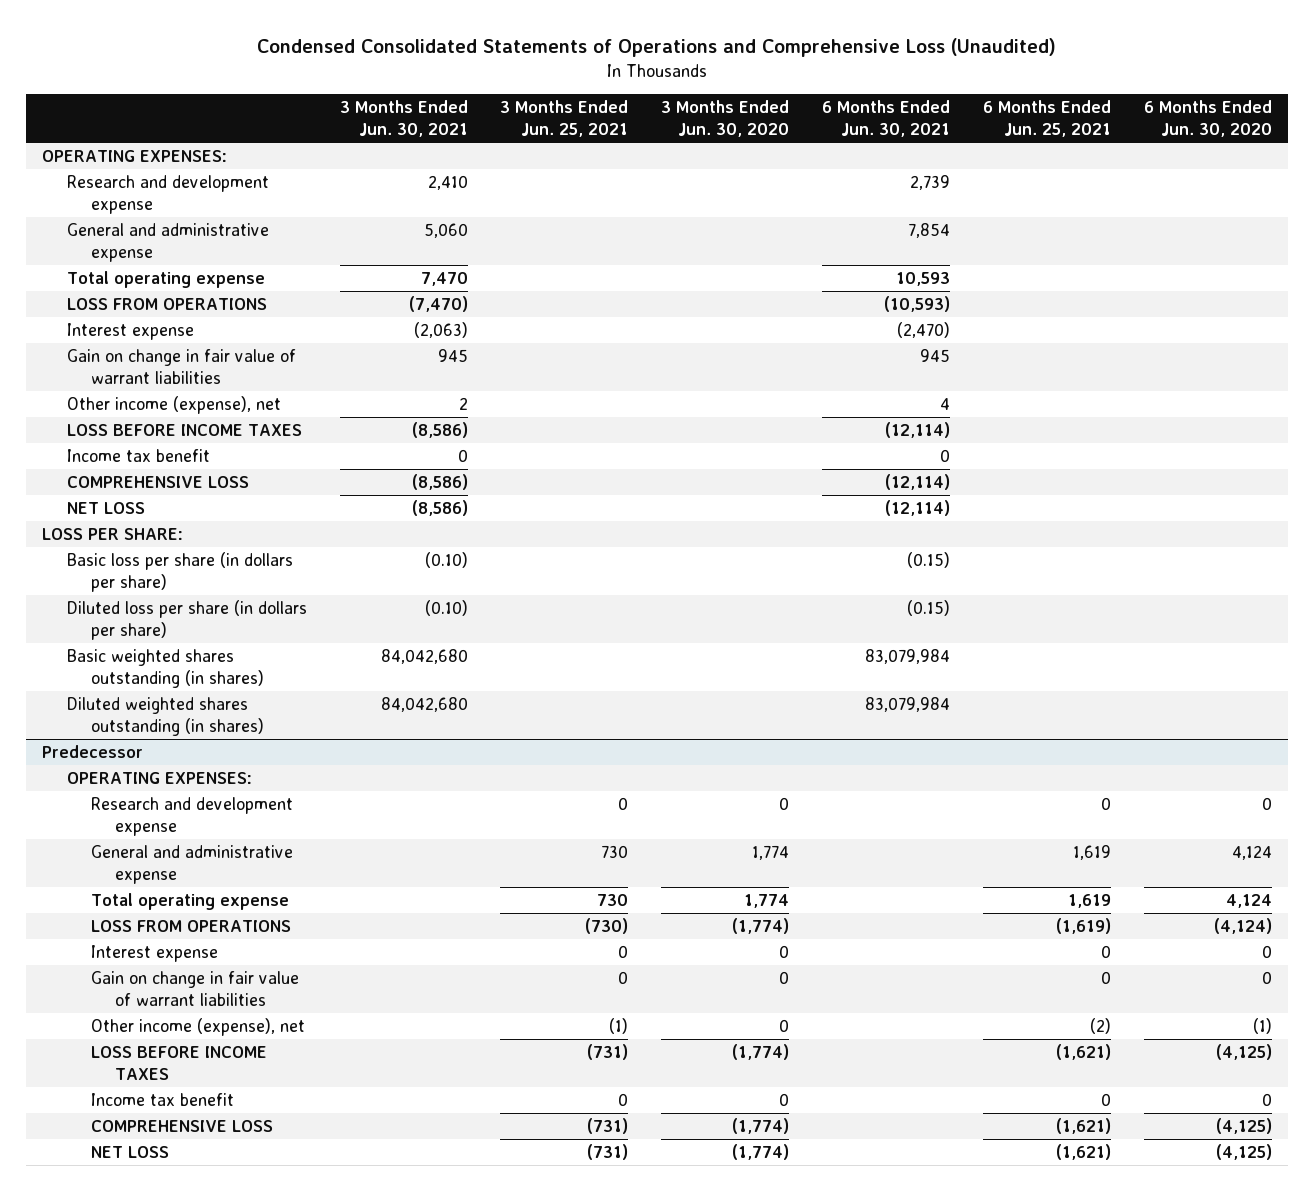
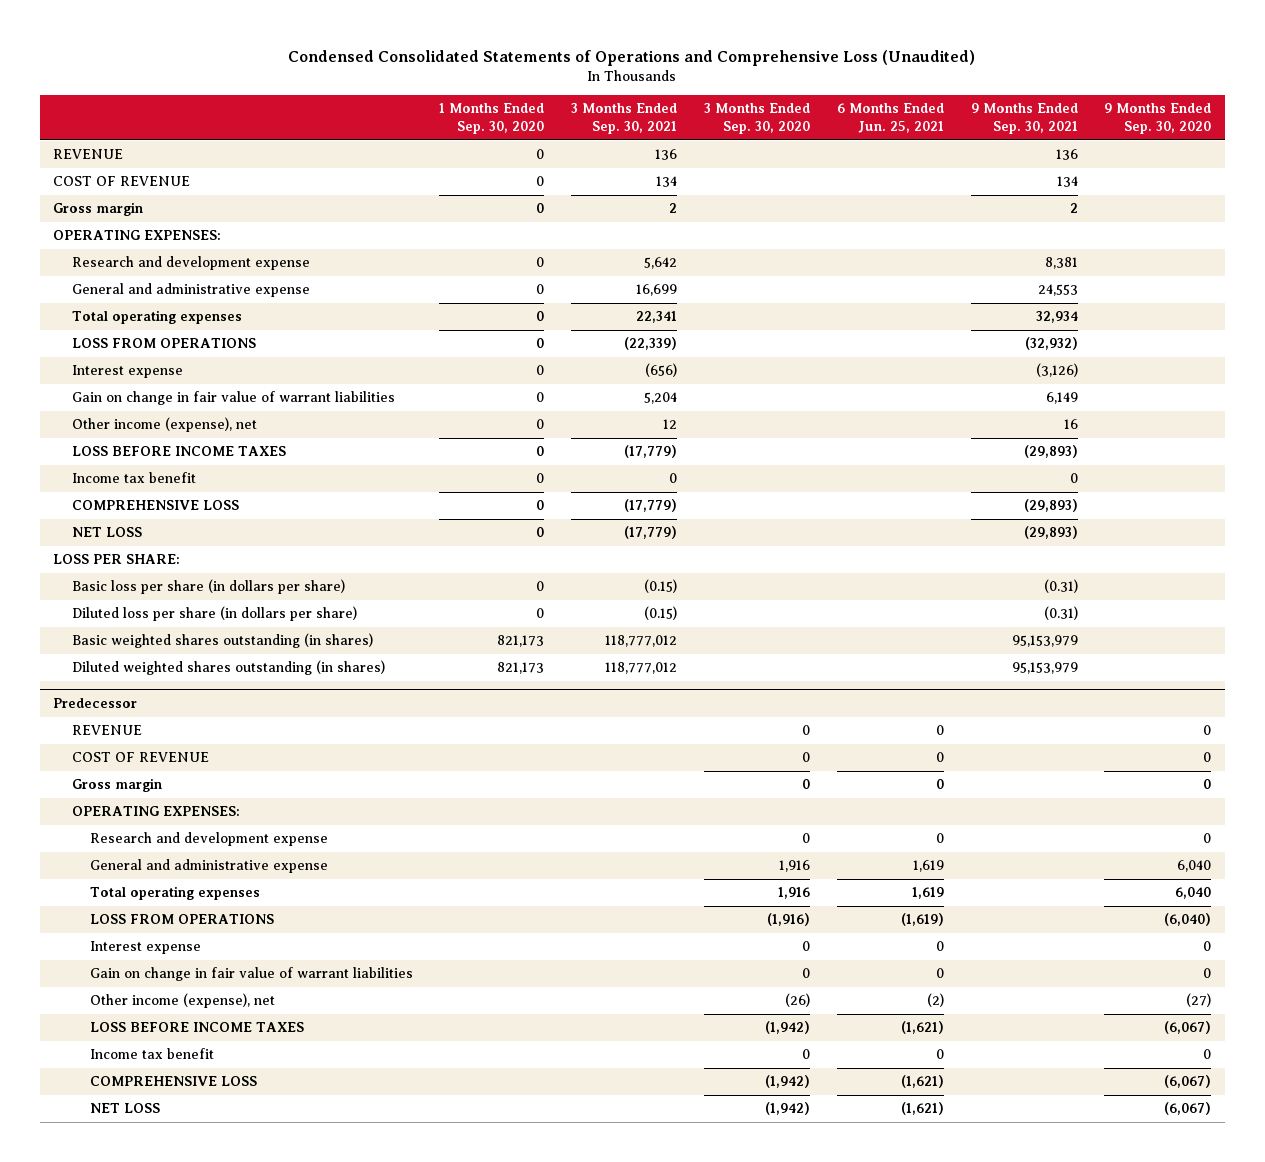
- | 3 Months Ended Jun. 30, 2021 | 3 Months Ended Jun. 25, 2021 | 3 Months Ended Jun. 30, 2020 | 6 Months Ended Jun. 30, 2021 | 6 Months Ended Jun. 25, 2021 | 6 Months Ended Jun. 30, 2020
+ | 1 Months Ended Sep. 30, 2020 | 3 Months Ended Sep. 30, 2021 | 3 Months Ended Sep. 30, 2020 | 6 Months Ended Jun. 25, 2021 | 9 Months Ended Sep. 30, 2021 | 9 Months Ended Sep. 30, 2020
+ REVENUE | 0 | 136 | | | 136 |
+ COST OF REVENUE | 0 | 134 | | | 134 |
+ Gross margin | 0 | 2 | | | 2 |
- Total operating expense | 7,470 | | | 10,593 | |
+ Total operating expenses | 0 | 22,341 | | | 32,934 |
@ Predecessor
+ REVENUE | | | 0 | 0 | | 0
+ COST OF REVENUE | | | 0 | 0 | | 0
+ Gross margin | | | 0 | 0 | | 0
- Total operating expense | | 730 | 1,774 | | 1,619 | 4,124
+ Total operating expenses | | | 1,916 | 1,619 | | 6,040

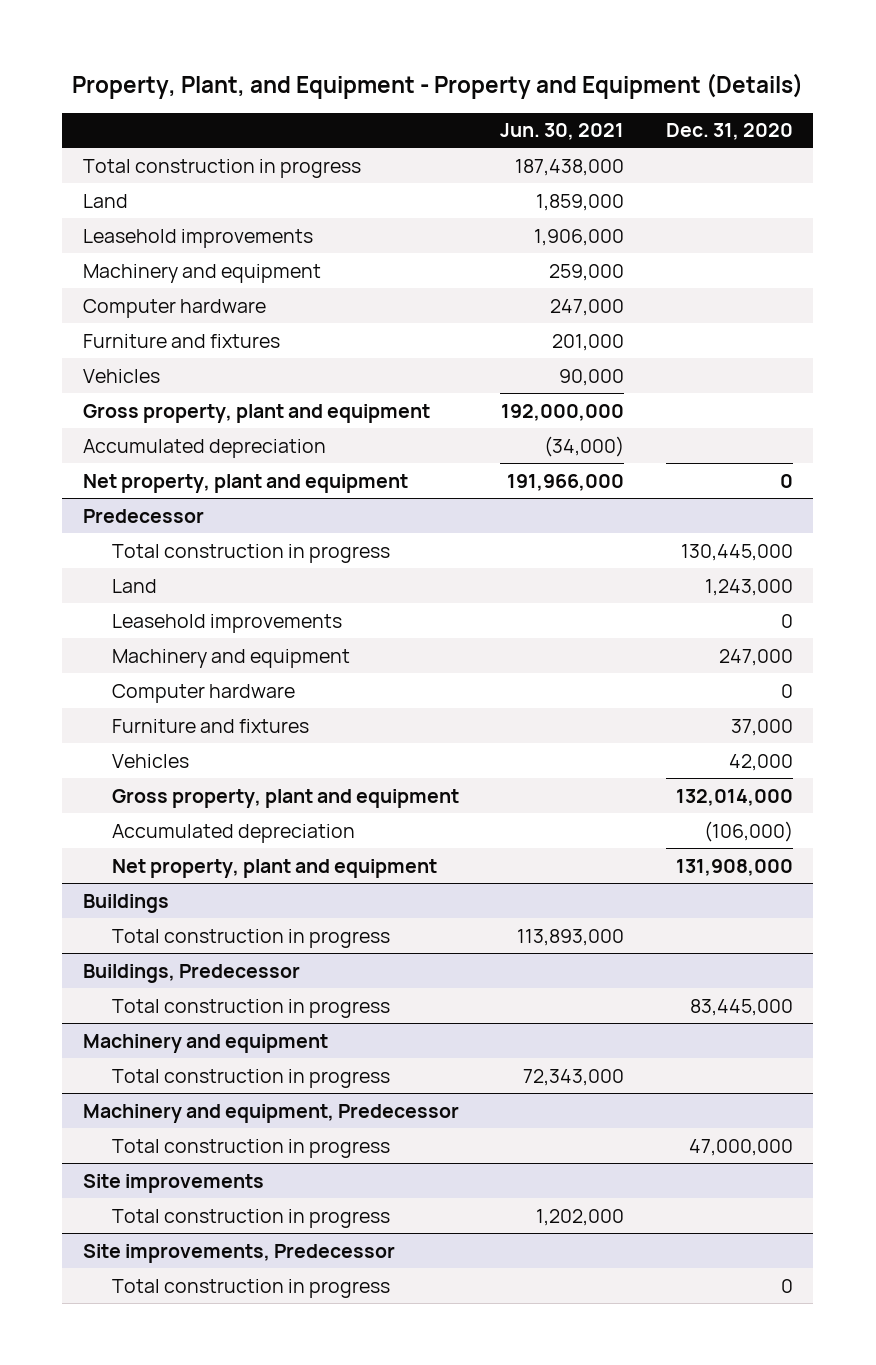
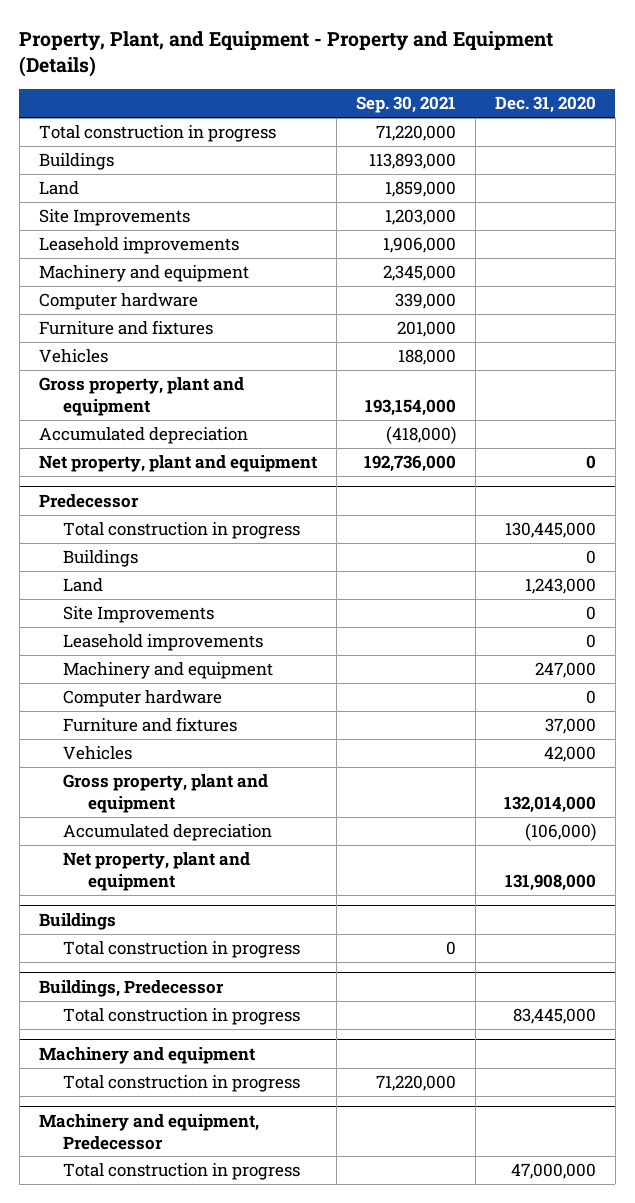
- | Jun. 30, 2021 | Dec. 31, 2020
+ | Sep. 30, 2021 | Dec. 31, 2020
+ Buildings | 113,893,000 |
+ Site Improvements | 1,203,000 |
@ Predecessor
+ Buildings | | 0
+ Site Improvements | | 0
- Site improvements
- Total construction in progress | 1,202,000 |
- Site improvements, Predecessor
- Total construction in progress | | 0

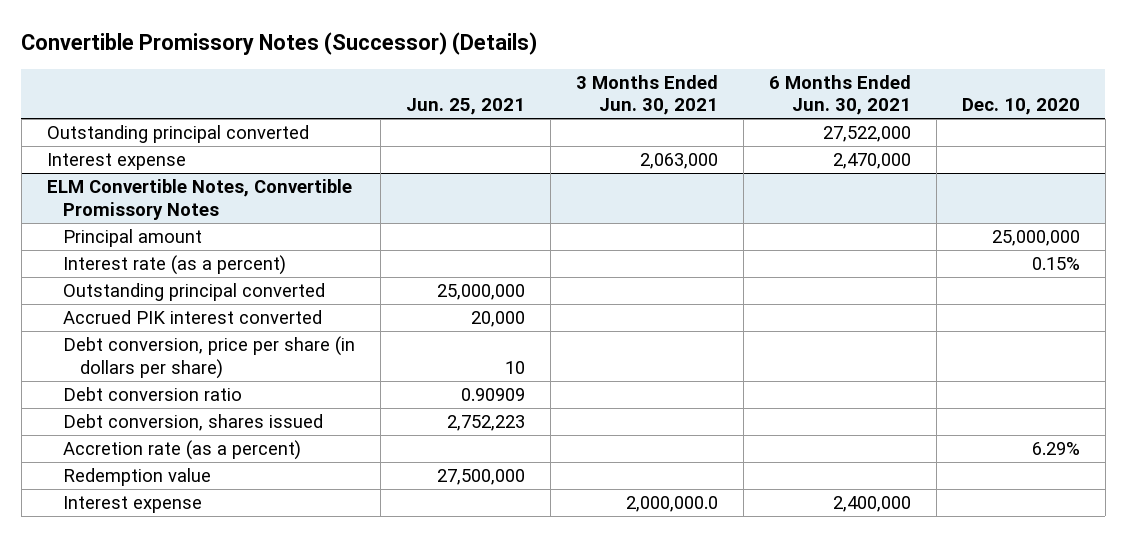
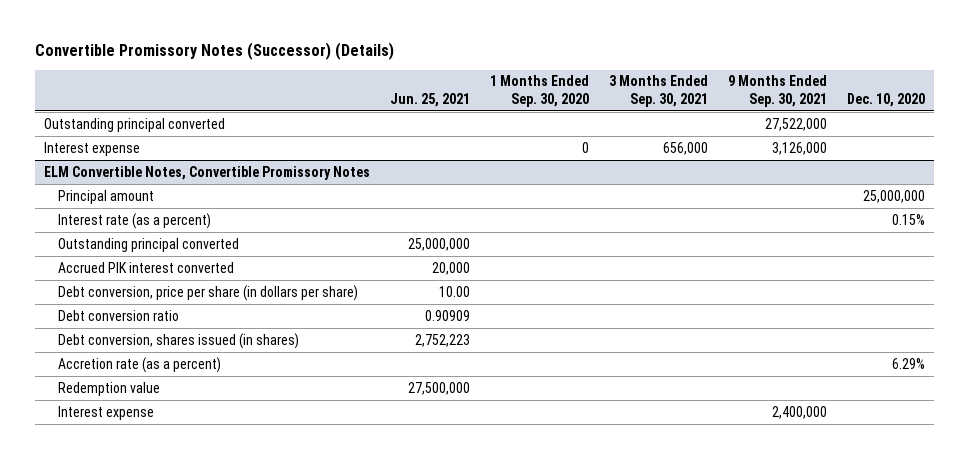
- | Jun. 25, 2021 | 3 Months Ended Jun. 30, 2021 | 6 Months Ended Jun. 30, 2021 | Dec. 10, 2020
+ | Jun. 25, 2021 | 1 Months Ended Sep. 30, 2020 | 3 Months Ended Sep. 30, 2021 | 9 Months Ended Sep. 30, 2021 | Dec. 10, 2020
@ ELM Convertible Notes, Convertible Promissory Notes
- Debt conversion, price per share (in dollars per share) | 10 | | |
+ Debt conversion, price per share (in dollars per share) | 10.00 | | | |
- Debt conversion, shares issued | 2,752,223 | | |
+ Debt conversion, shares issued (in shares) | 2,752,223 | | | |

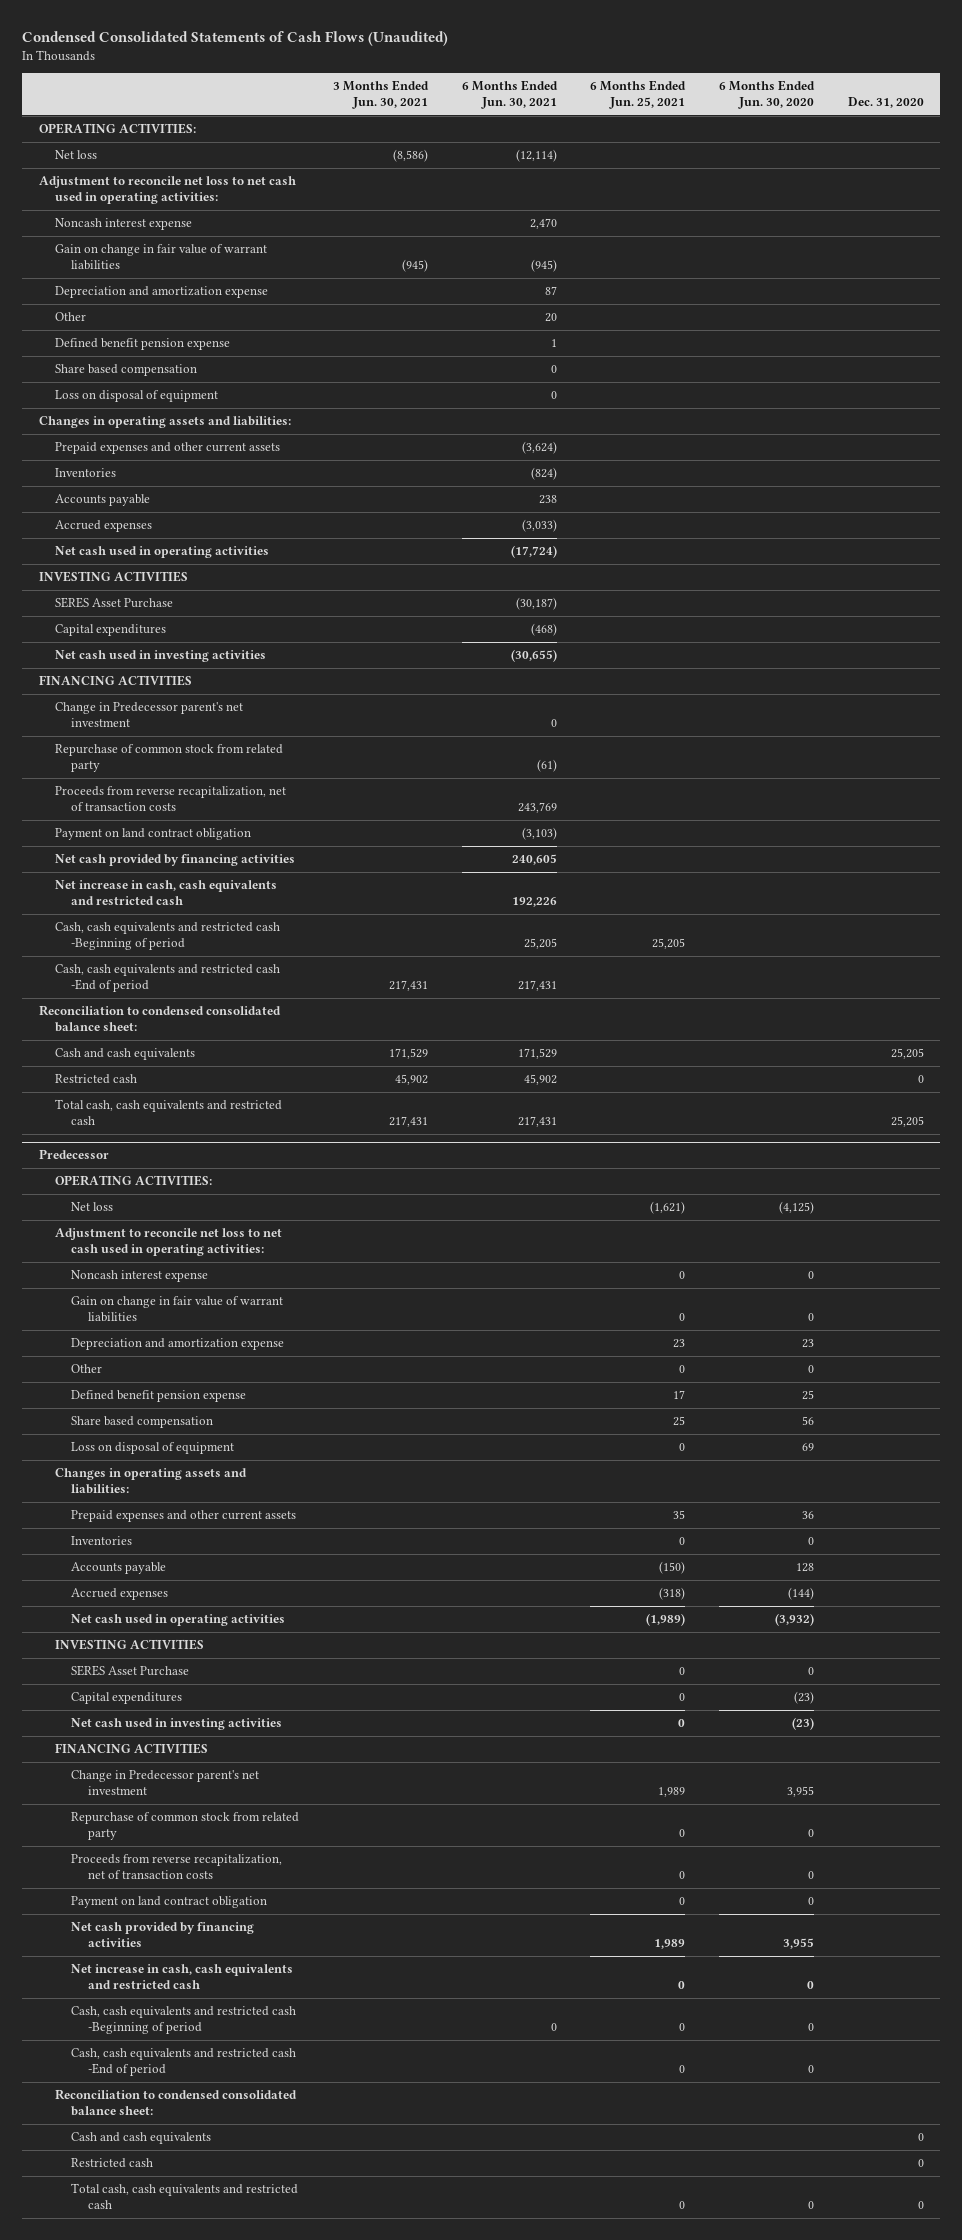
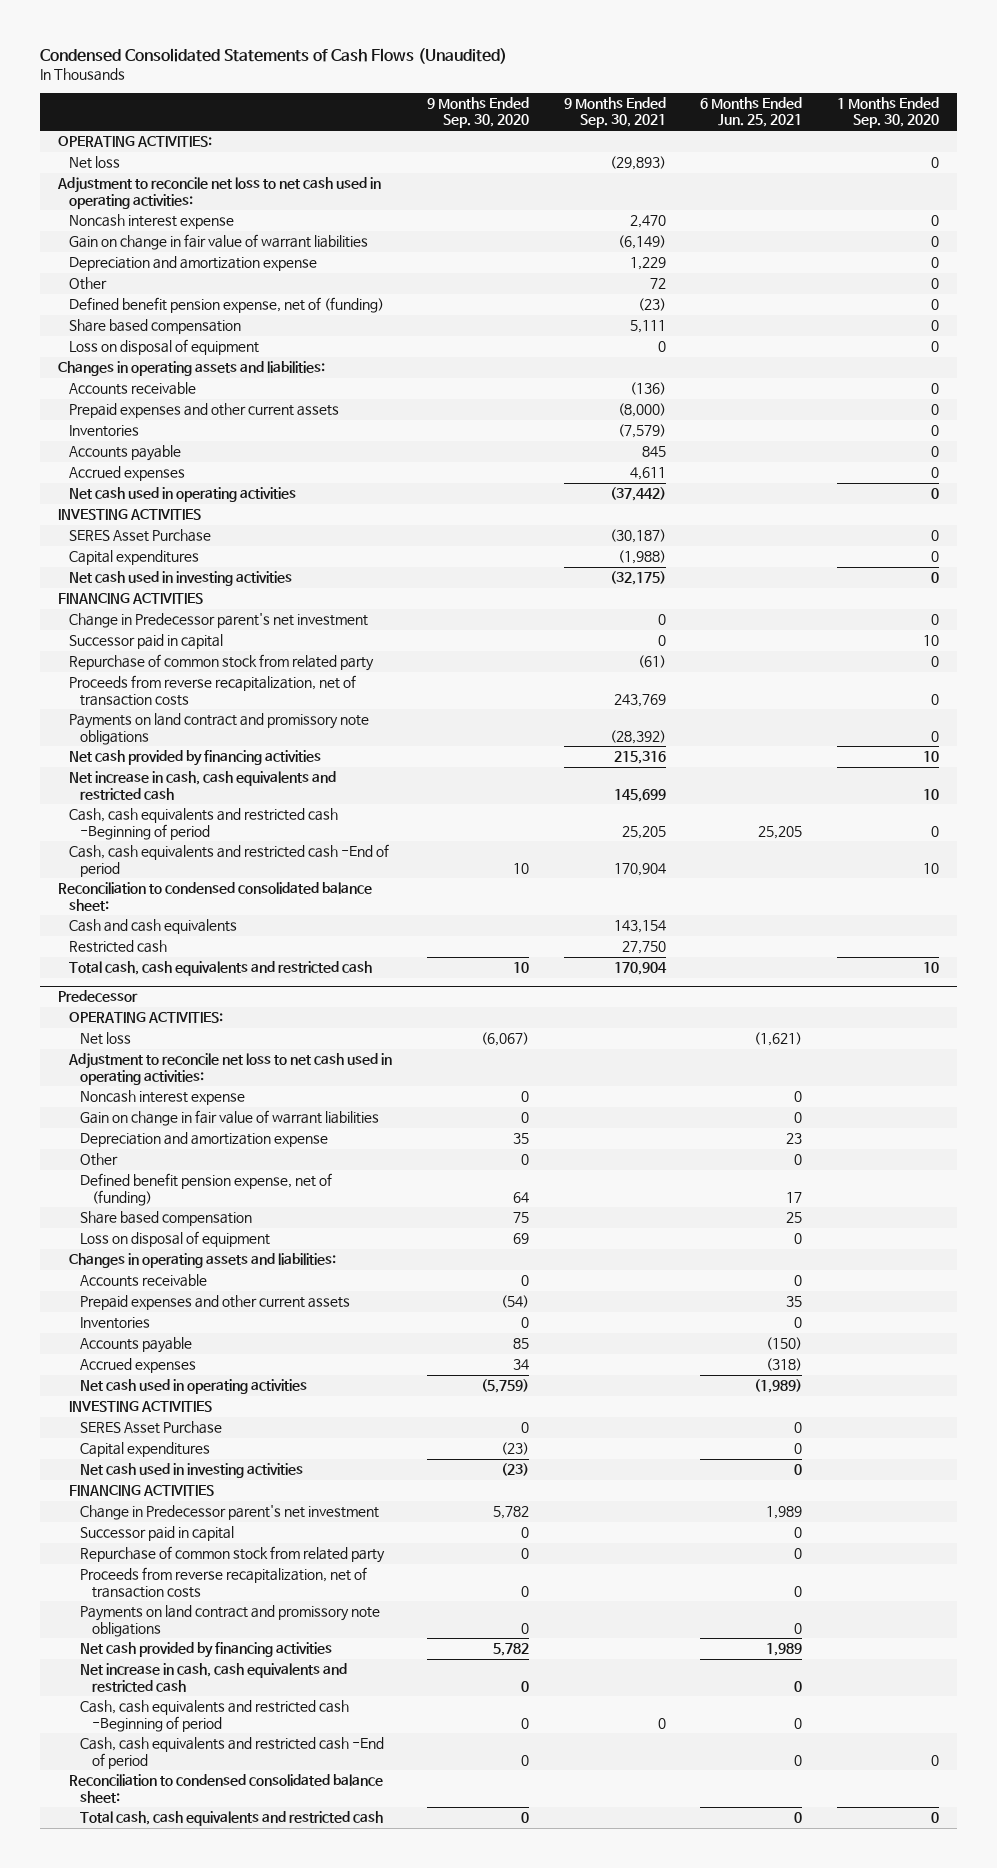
- | 3 Months Ended Jun. 30, 2021 | 6 Months Ended Jun. 30, 2021 | 6 Months Ended Jun. 25, 2021 | 6 Months Ended Jun. 30, 2020 | Dec. 31, 2020
+ | 9 Months Ended Sep. 30, 2020 | 9 Months Ended Sep. 30, 2021 | 6 Months Ended Jun. 25, 2021 | 1 Months Ended Sep. 30, 2020
- Defined benefit pension expense | | 1 | | |
+ Defined benefit pension expense, net of (funding) | | (23) | | 0
+ Accounts receivable | | (136) | | 0
+ Successor paid in capital | | 0 | | 10
- Payment on land contract obligation | | (3,103) | | |
+ Payments on land contract and promissory note obligations | | (28,392) | | 0
@ Predecessor
- Defined benefit pension expense | | | 17 | 25 |
+ Defined benefit pension expense, net of (funding) | 64 | | 17 |
+ Accounts receivable | 0 | | 0 |
+ Successor paid in capital | 0 | | 0 |
- Payment on land contract obligation | | | 0 | 0 |
+ Payments on land contract and promissory note obligations | 0 | | 0 |
- Cash and cash equivalents | | | | | 0
- Restricted cash | | | | | 0

